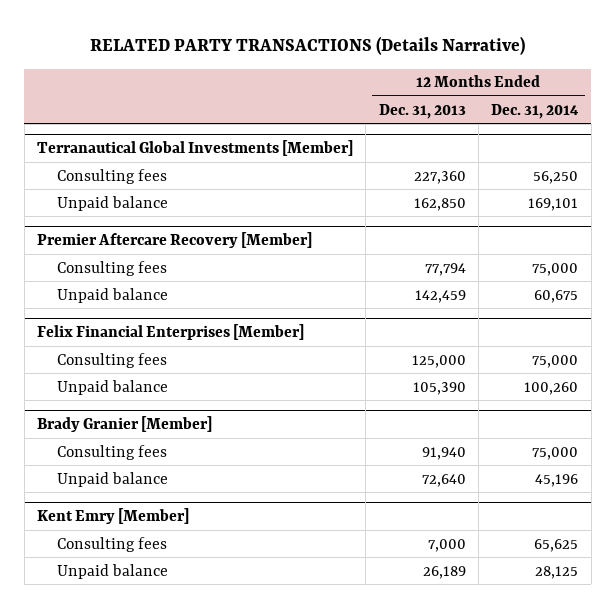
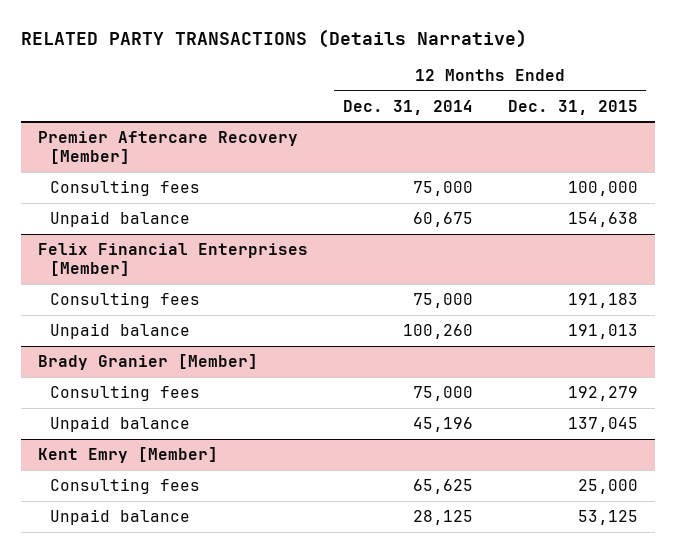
- | 12 Months Ended Dec. 31, 2013 | 12 Months Ended Dec. 31, 2014
+ | 12 Months Ended Dec. 31, 2014 | 12 Months Ended Dec. 31, 2015
- Terranautical Global Investments [Member]
- Consulting fees | 227,360 | 56,250
- Unpaid balance | 162,850 | 169,101

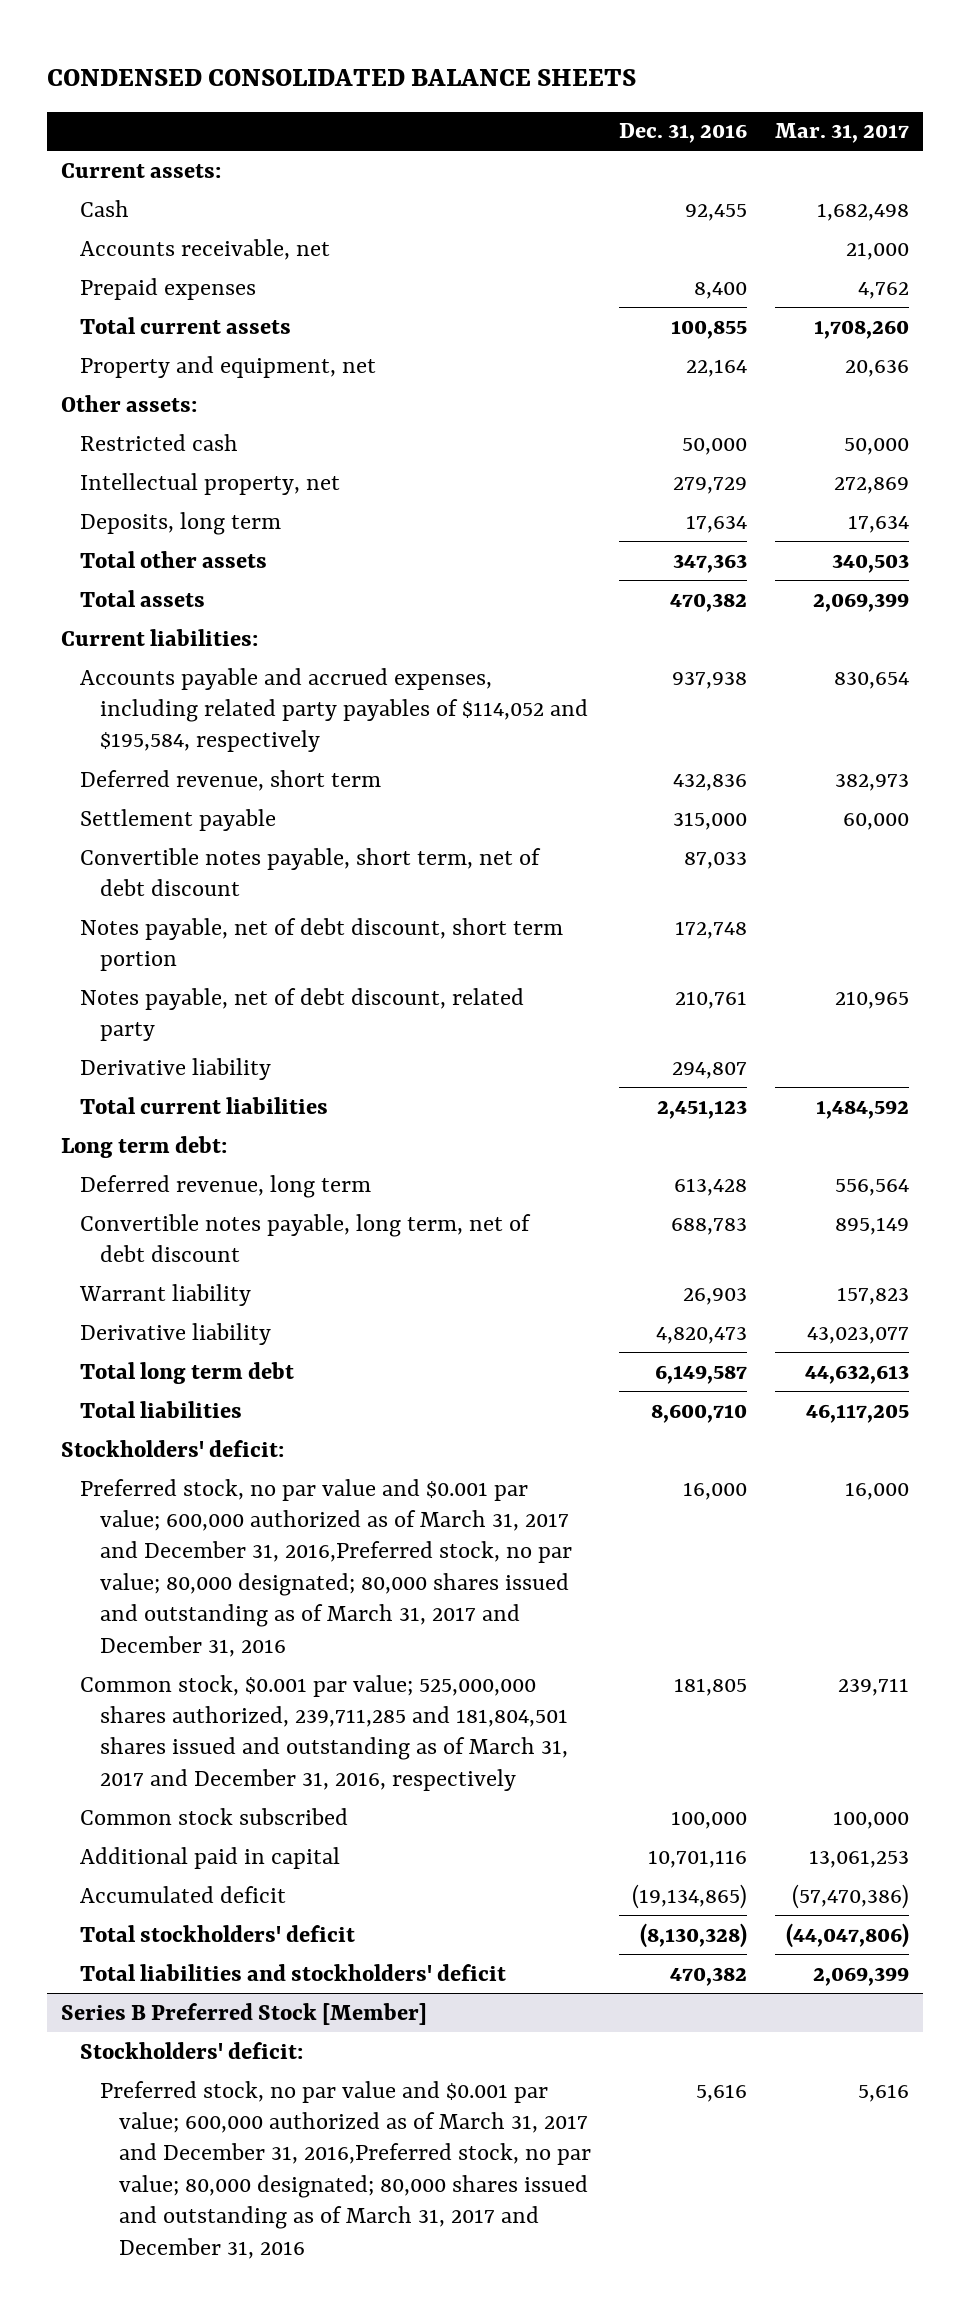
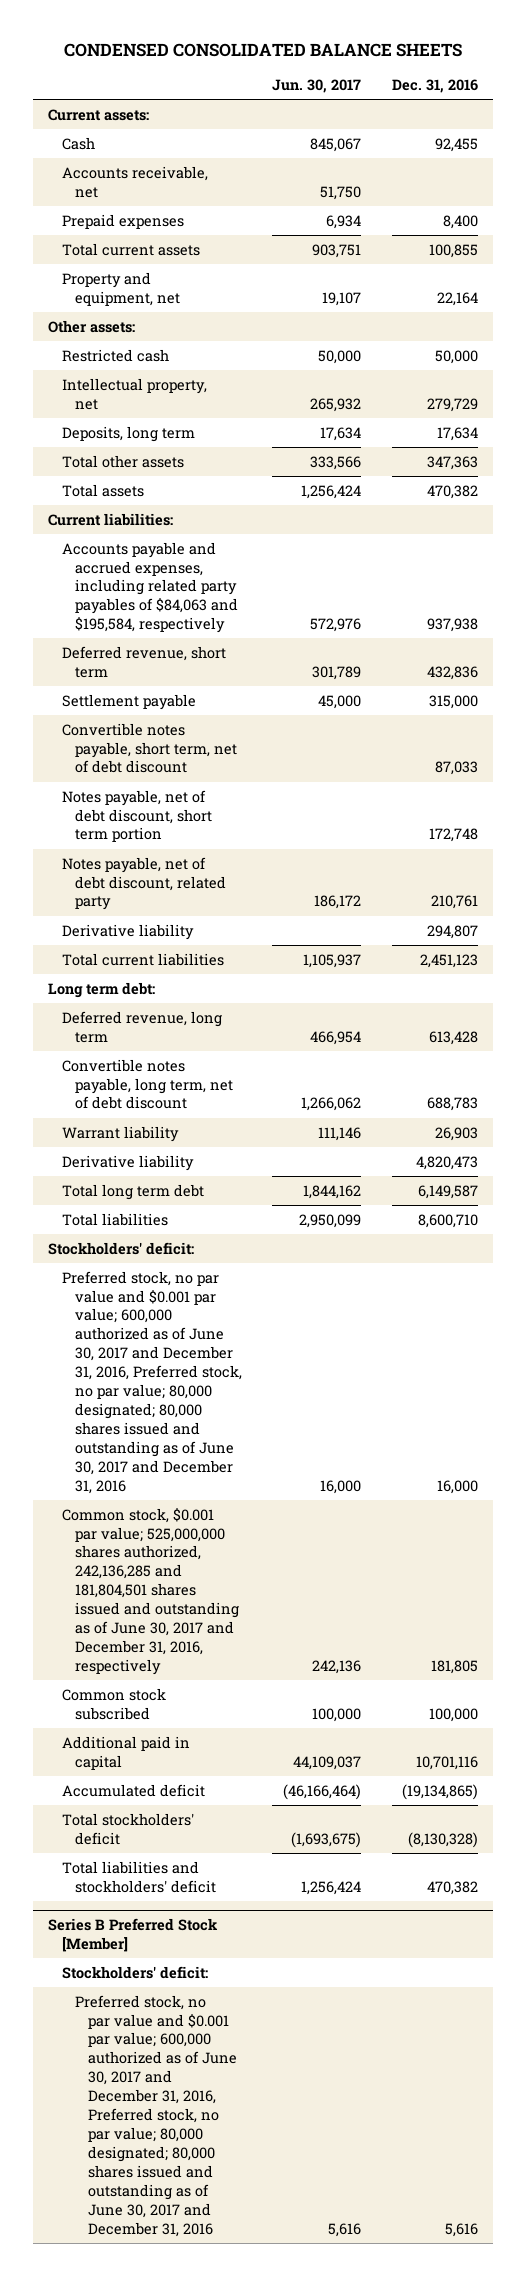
- | Dec. 31, 2016 | Mar. 31, 2017
+ | Jun. 30, 2017 | Dec. 31, 2016
- Accounts payable and accrued expenses, including related party payables of $114,052 and $195,584, respectively | 937,938 | 830,654
+ Accounts payable and accrued expenses, including related party payables of $84,063 and $195,584, respectively | 572,976 | 937,938
- Preferred stock, no par value and $0.001 par value; 600,000 authorized as of March 31, 2017 and December 31, 2016,Preferred stock, no par value; 80,000 designated; 80,000 shares issued and outstanding as of March 31, 2017 and December 31, 2016 | 16,000 | 16,000
- Common stock, $0.001 par value; 525,000,000 shares authorized, 239,711,285 and 181,804,501 shares issued and outstanding as of March 31, 2017 and December 31, 2016, respectively | 181,805 | 239,711
+ Preferred stock, no par value and $0.001 par value; 600,000 authorized as of June 30, 2017 and December 31, 2016, Preferred stock, no par value; 80,000 designated; 80,000 shares issued and outstanding as of June 30, 2017 and December 31, 2016 | 16,000 | 16,000
+ Common stock, $0.001 par value; 525,000,000 shares authorized, 242,136,285 and 181,804,501 shares issued and outstanding as of June 30, 2017 and December 31, 2016, respectively | 242,136 | 181,805
@ Series B Preferred Stock [Member]
- Preferred stock, no par value and $0.001 par value; 600,000 authorized as of March 31, 2017 and December 31, 2016,Preferred stock, no par value; 80,000 designated; 80,000 shares issued and outstanding as of March 31, 2017 and December 31, 2016 | 5,616 | 5,616
+ Preferred stock, no par value and $0.001 par value; 600,000 authorized as of June 30, 2017 and December 31, 2016, Preferred stock, no par value; 80,000 designated; 80,000 shares issued and outstanding as of June 30, 2017 and December 31, 2016 | 5,616 | 5,616

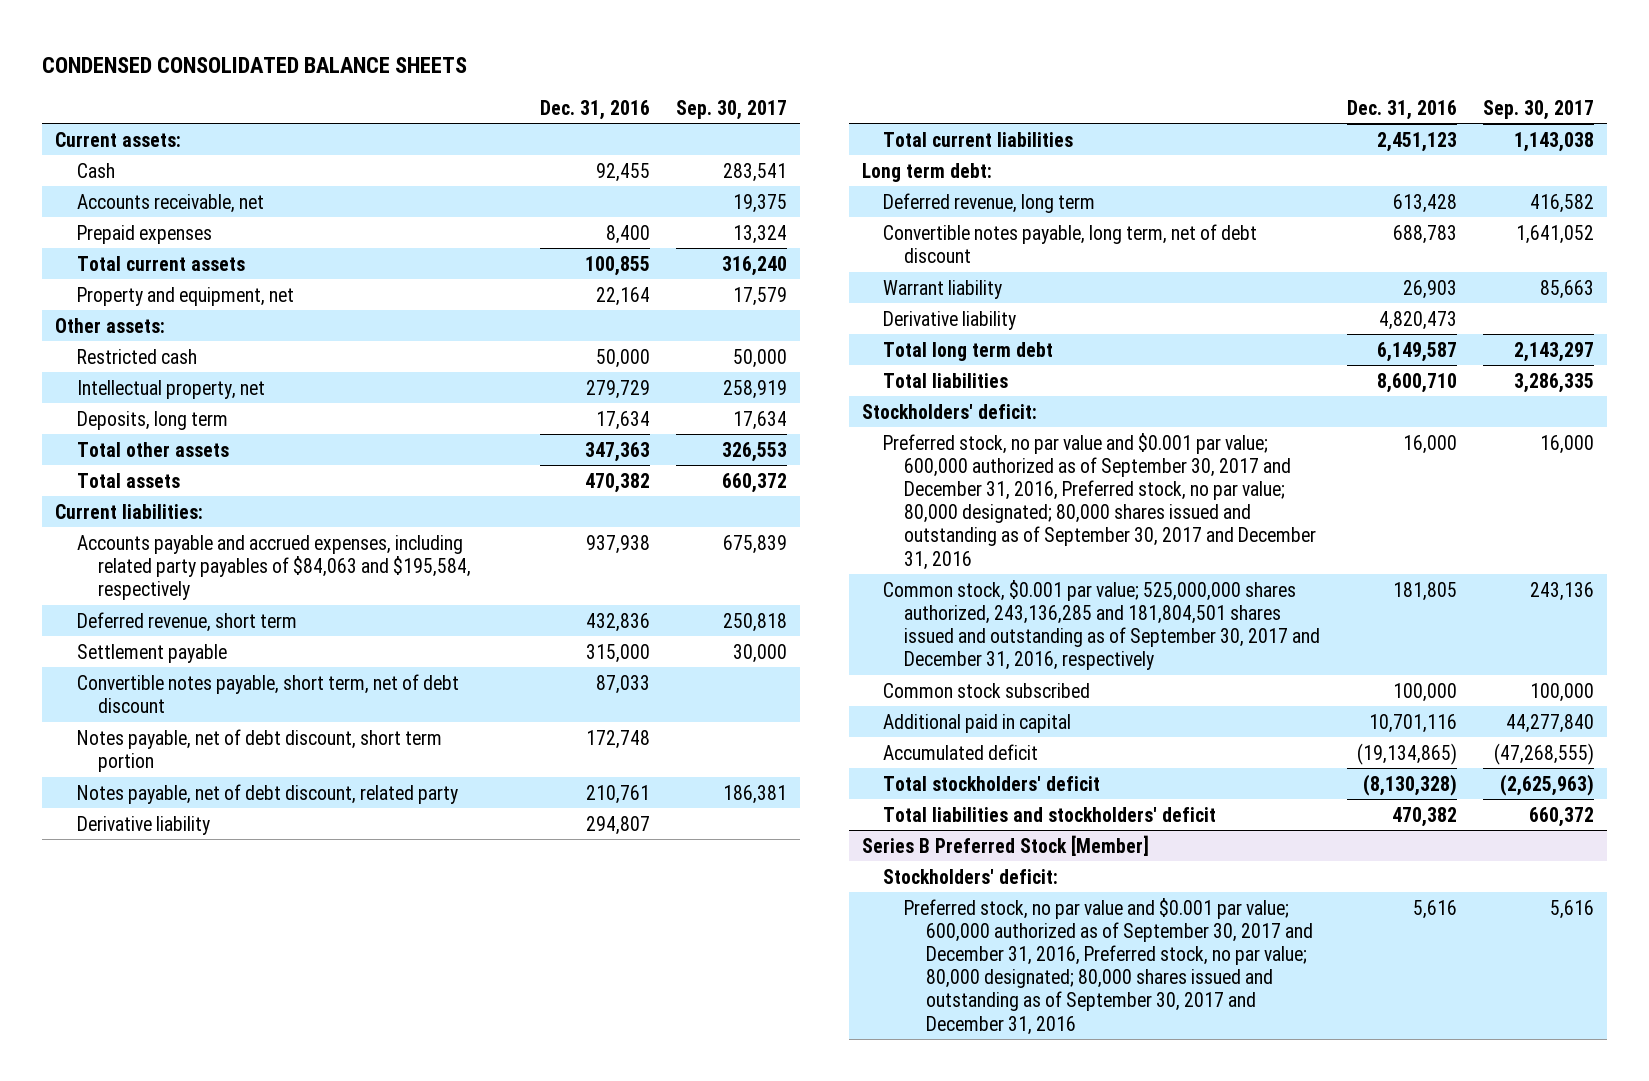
- | Jun. 30, 2017 | Dec. 31, 2016
+ | Dec. 31, 2016 | Sep. 30, 2017
- Preferred stock, no par value and $0.001 par value; 600,000 authorized as of June 30, 2017 and December 31, 2016, Preferred stock, no par value; 80,000 designated; 80,000 shares issued and outstanding as of June 30, 2017 and December 31, 2016 | 16,000 | 16,000
- Common stock, $0.001 par value; 525,000,000 shares authorized, 242,136,285 and 181,804,501 shares issued and outstanding as of June 30, 2017 and December 31, 2016, respectively | 242,136 | 181,805
+ Preferred stock, no par value and $0.001 par value; 600,000 authorized as of September 30, 2017 and December 31, 2016, Preferred stock, no par value; 80,000 designated; 80,000 shares issued and outstanding as of September 30, 2017 and December 31, 2016 | 16,000 | 16,000
+ Common stock, $0.001 par value; 525,000,000 shares authorized, 243,136,285 and 181,804,501 shares issued and outstanding as of September 30, 2017 and December 31, 2016, respectively | 181,805 | 243,136
@ Series B Preferred Stock [Member]
- Preferred stock, no par value and $0.001 par value; 600,000 authorized as of June 30, 2017 and December 31, 2016, Preferred stock, no par value; 80,000 designated; 80,000 shares issued and outstanding as of June 30, 2017 and December 31, 2016 | 5,616 | 5,616
+ Preferred stock, no par value and $0.001 par value; 600,000 authorized as of September 30, 2017 and December 31, 2016, Preferred stock, no par value; 80,000 designated; 80,000 shares issued and outstanding as of September 30, 2017 and December 31, 2016 | 5,616 | 5,616

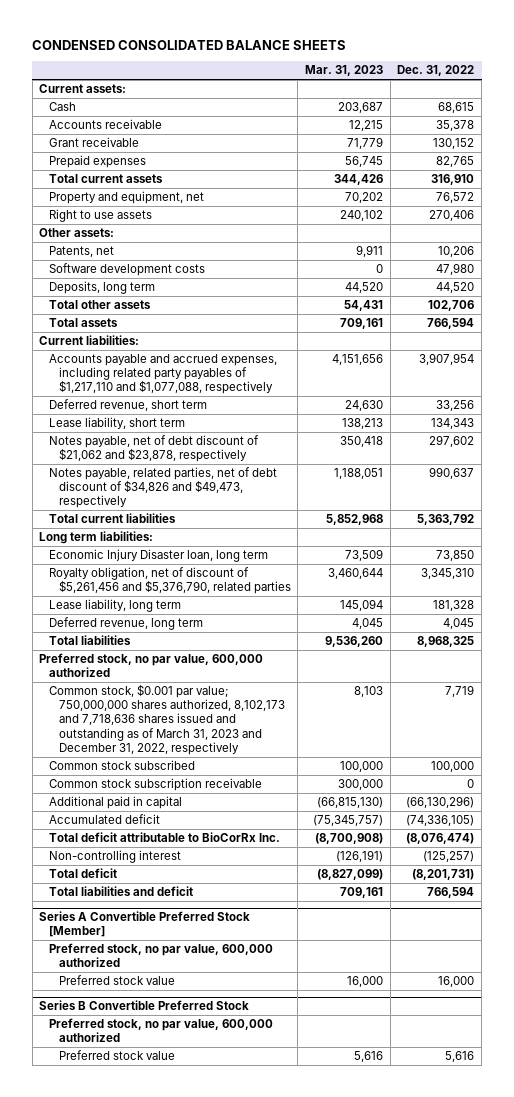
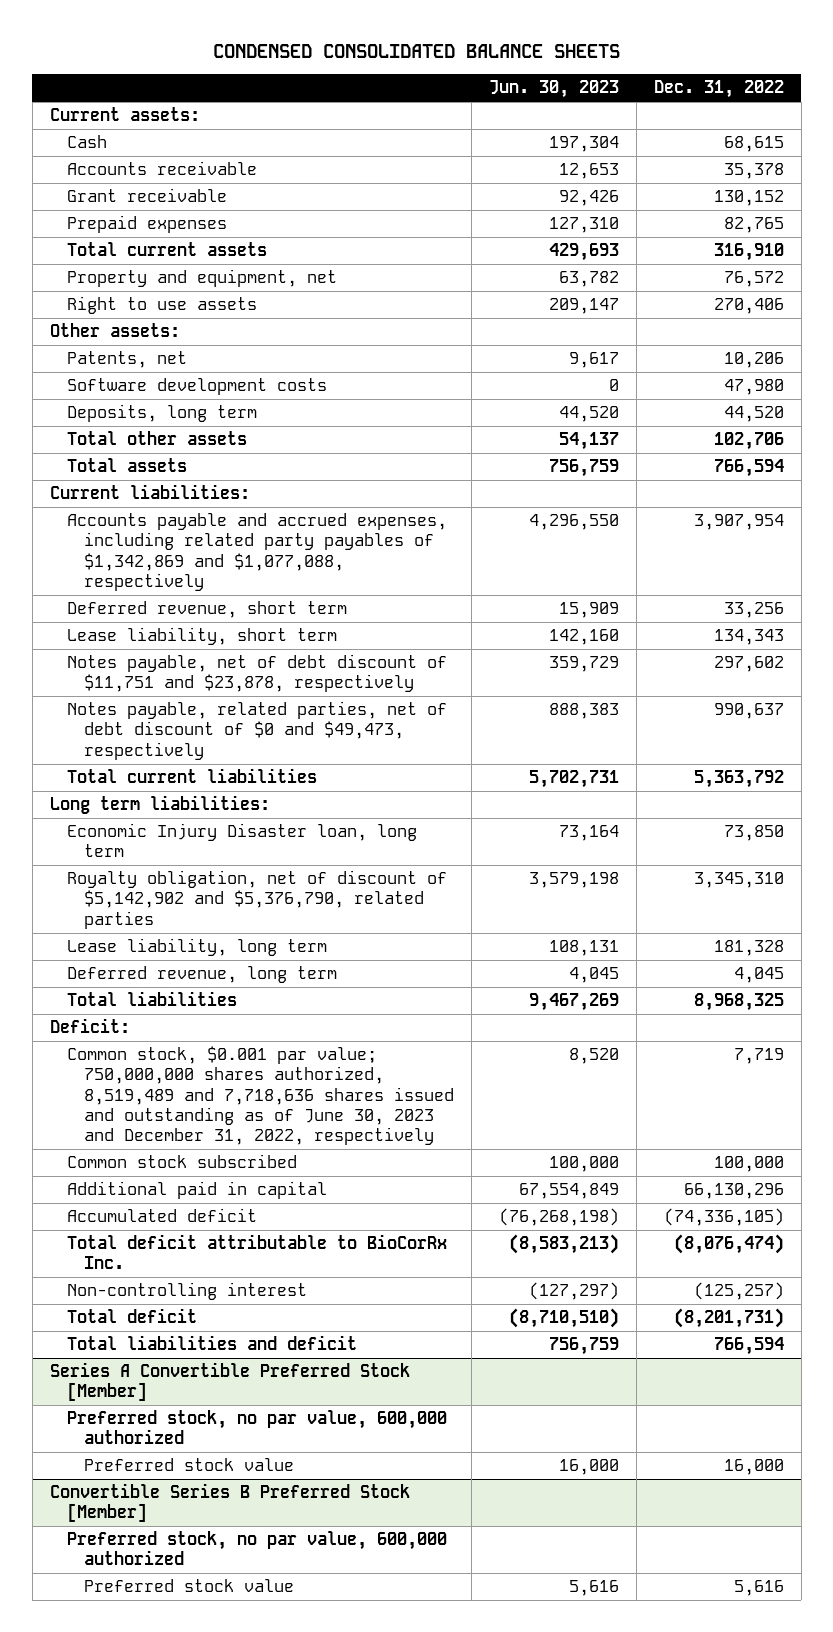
- | Mar. 31, 2023 | Dec. 31, 2022
+ | Jun. 30, 2023 | Dec. 31, 2022
- Accounts payable and accrued expenses, including related party payables of $1,217,110 and $1,077,088, respectively | 4,151,656 | 3,907,954
+ Accounts payable and accrued expenses, including related party payables of $1,342,869 and $1,077,088, respectively | 4,296,550 | 3,907,954
- Notes payable, net of debt discount of $21,062 and $23,878, respectively | 350,418 | 297,602
- Notes payable, related parties, net of debt discount of $34,826 and $49,473, respectively | 1,188,051 | 990,637
+ Notes payable, net of debt discount of $11,751 and $23,878, respectively | 359,729 | 297,602
+ Notes payable, related parties, net of debt discount of $0 and $49,473, respectively | 888,383 | 990,637
- Royalty obligation, net of discount of $5,261,456 and $5,376,790, related parties | 3,460,644 | 3,345,310
+ Royalty obligation, net of discount of $5,142,902 and $5,376,790, related parties | 3,579,198 | 3,345,310
- Preferred stock, no par value, 600,000 authorized
- Common stock, $0.001 par value; 750,000,000 shares authorized, 8,102,173 and 7,718,636 shares issued and outstanding as of March 31, 2023 and December 31, 2022, respectively | 8,103 | 7,719
+ Deficit:
+ Common stock, $0.001 par value; 750,000,000 shares authorized, 8,519,489 and 7,718,636 shares issued and outstanding as of June 30, 2023 and December 31, 2022, respectively | 8,520 | 7,719
- Common stock subscription receivable | 300,000 | 0
- Additional paid in capital | (66,815,130) | (66,130,296)
+ Additional paid in capital | 67,554,849 | 66,130,296
- Series B Convertible Preferred Stock
+ Convertible Series B Preferred Stock [Member]

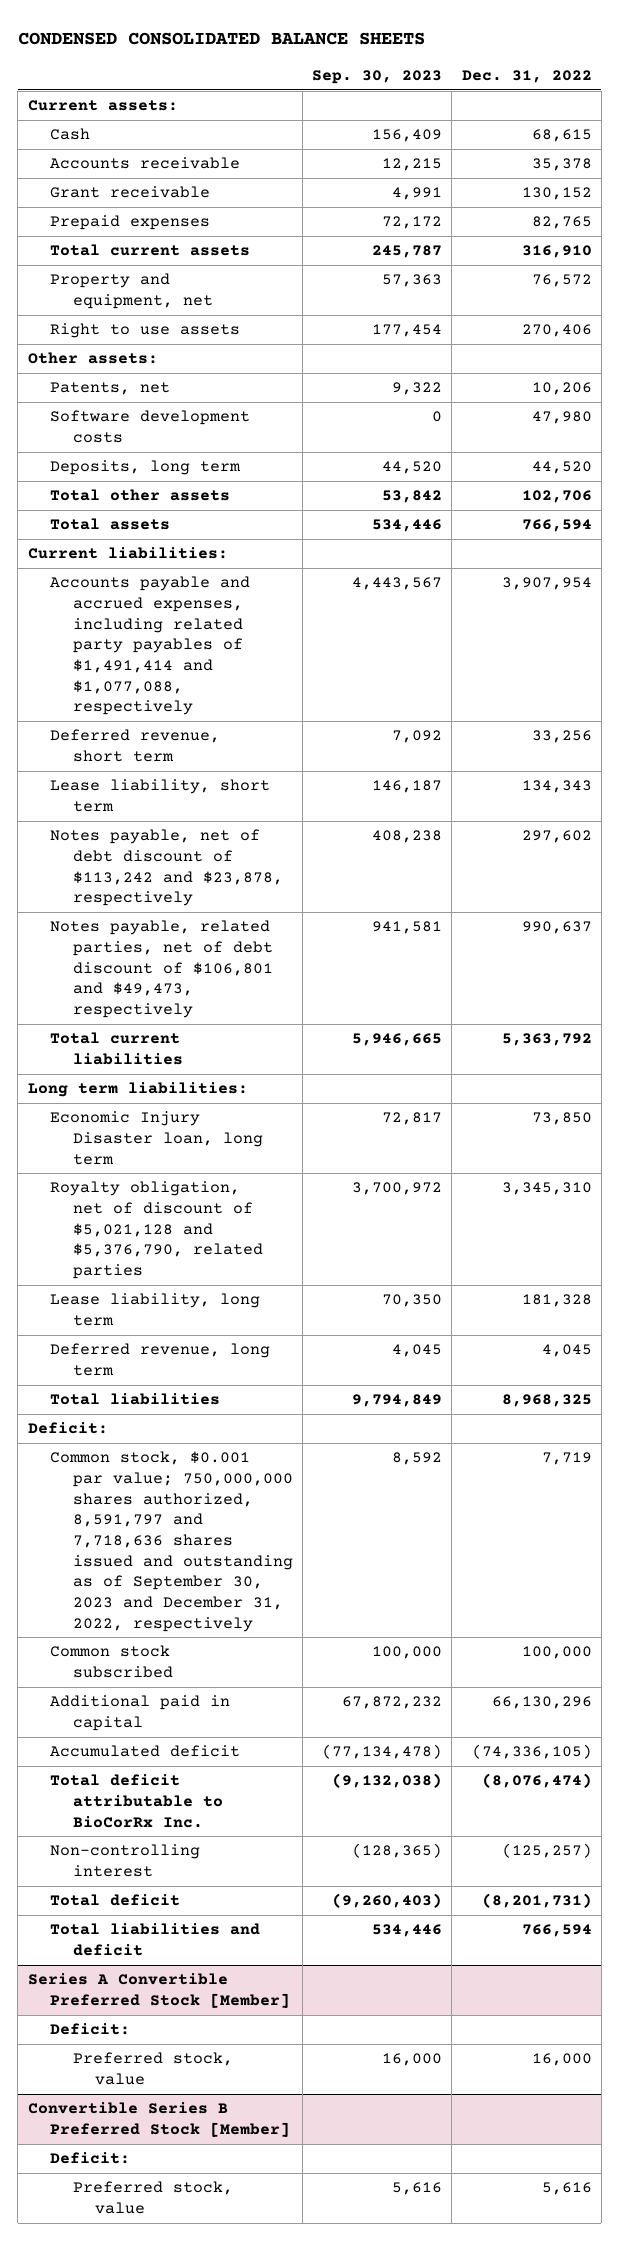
- | Jun. 30, 2023 | Dec. 31, 2022
+ | Sep. 30, 2023 | Dec. 31, 2022
- Accounts payable and accrued expenses, including related party payables of $1,342,869 and $1,077,088, respectively | 4,296,550 | 3,907,954
+ Accounts payable and accrued expenses, including related party payables of $1,491,414 and $1,077,088, respectively | 4,443,567 | 3,907,954
- Notes payable, net of debt discount of $11,751 and $23,878, respectively | 359,729 | 297,602
- Notes payable, related parties, net of debt discount of $0 and $49,473, respectively | 888,383 | 990,637
+ Notes payable, net of debt discount of $113,242 and $23,878, respectively | 408,238 | 297,602
+ Notes payable, related parties, net of debt discount of $106,801 and $49,473, respectively | 941,581 | 990,637
- Royalty obligation, net of discount of $5,142,902 and $5,376,790, related parties | 3,579,198 | 3,345,310
+ Royalty obligation, net of discount of $5,021,128 and $5,376,790, related parties | 3,700,972 | 3,345,310
- Common stock, $0.001 par value; 750,000,000 shares authorized, 8,519,489 and 7,718,636 shares issued and outstanding as of June 30, 2023 and December 31, 2022, respectively | 8,520 | 7,719
+ Common stock, $0.001 par value; 750,000,000 shares authorized, 8,591,797 and 7,718,636 shares issued and outstanding as of September 30, 2023 and December 31, 2022, respectively | 8,592 | 7,719
@ Series A Convertible Preferred Stock [Member]
- Preferred stock, no par value, 600,000 authorized
- Preferred stock value | 16,000 | 16,000
+ Deficit:
+ Preferred stock, value | 16,000 | 16,000
@ Convertible Series B Preferred Stock [Member]
- Preferred stock, no par value, 600,000 authorized
- Preferred stock value | 5,616 | 5,616
+ Deficit:
+ Preferred stock, value | 5,616 | 5,616

